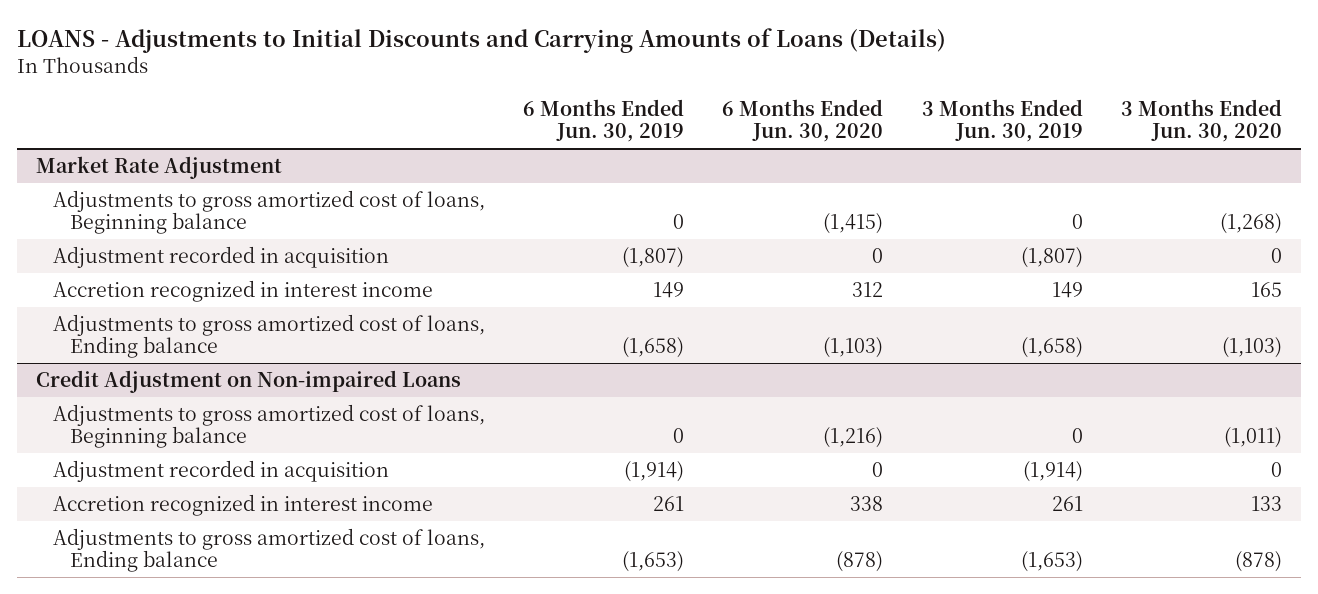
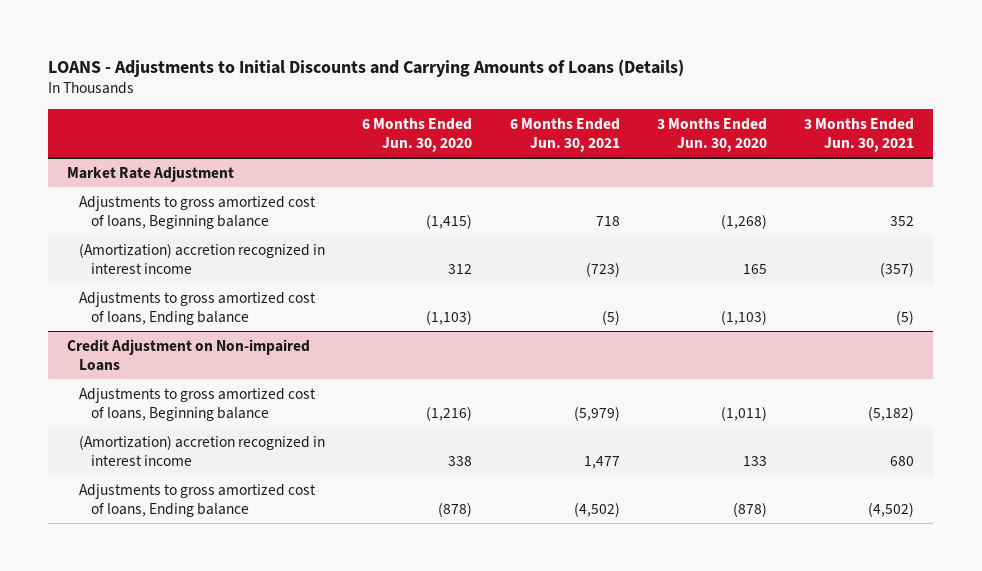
- | 6 Months Ended Jun. 30, 2019 | 6 Months Ended Jun. 30, 2020 | 3 Months Ended Jun. 30, 2019 | 3 Months Ended Jun. 30, 2020
+ | 6 Months Ended Jun. 30, 2020 | 6 Months Ended Jun. 30, 2021 | 3 Months Ended Jun. 30, 2020 | 3 Months Ended Jun. 30, 2021
@ Market Rate Adjustment
- Adjustment recorded in acquisition | (1,807) | 0 | (1,807) | 0
- Accretion recognized in interest income | 149 | 312 | 149 | 165
+ (Amortization) accretion recognized in interest income | 312 | (723) | 165 | (357)
@ Credit Adjustment on Non-impaired Loans
- Adjustment recorded in acquisition | (1,914) | 0 | (1,914) | 0
- Accretion recognized in interest income | 261 | 338 | 261 | 133
+ (Amortization) accretion recognized in interest income | 338 | 1,477 | 133 | 680

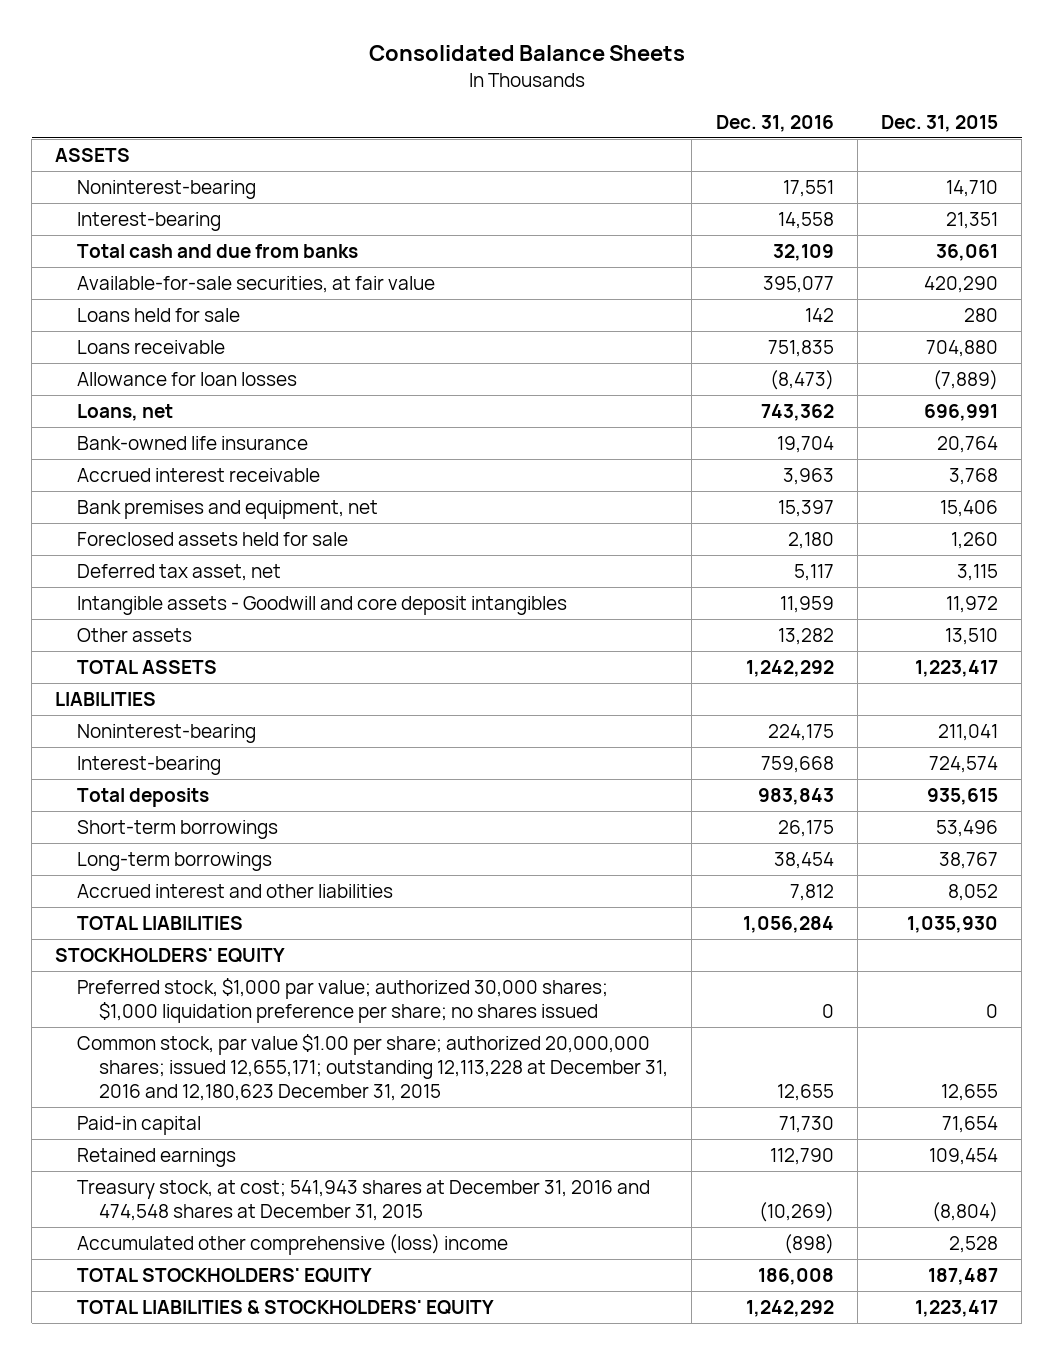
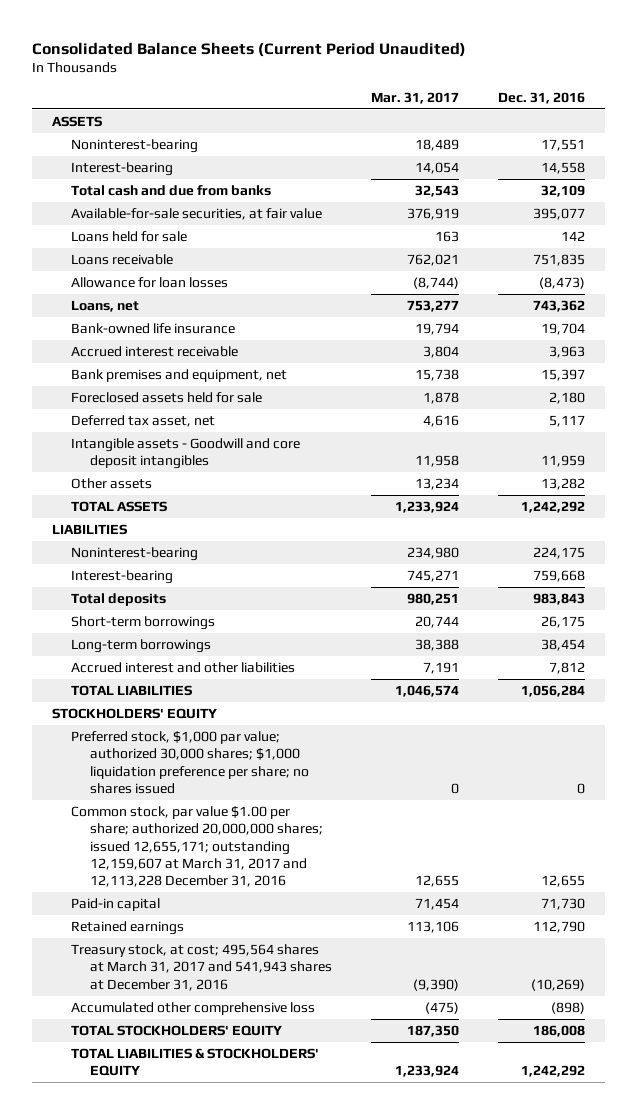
- Consolidated Balance Sheets
+ Consolidated Balance Sheets (Current Period Unaudited)
- | Dec. 31, 2016 | Dec. 31, 2015
+ | Mar. 31, 2017 | Dec. 31, 2016
- Common stock, par value $1.00 per share; authorized 20,000,000 shares; issued 12,655,171; outstanding 12,113,228 at December 31, 2016 and 12,180,623 December 31, 2015 | 12,655 | 12,655
+ Common stock, par value $1.00 per share; authorized 20,000,000 shares; issued 12,655,171; outstanding 12,159,607 at March 31, 2017 and 12,113,228 December 31, 2016 | 12,655 | 12,655
- Treasury stock, at cost; 541,943 shares at December 31, 2016 and 474,548 shares at December 31, 2015 | (10,269) | (8,804)
- Accumulated other comprehensive (loss) income | (898) | 2,528
+ Treasury stock, at cost; 495,564 shares at March 31, 2017 and 541,943 shares at December 31, 2016 | (9,390) | (10,269)
+ Accumulated other comprehensive loss | (475) | (898)

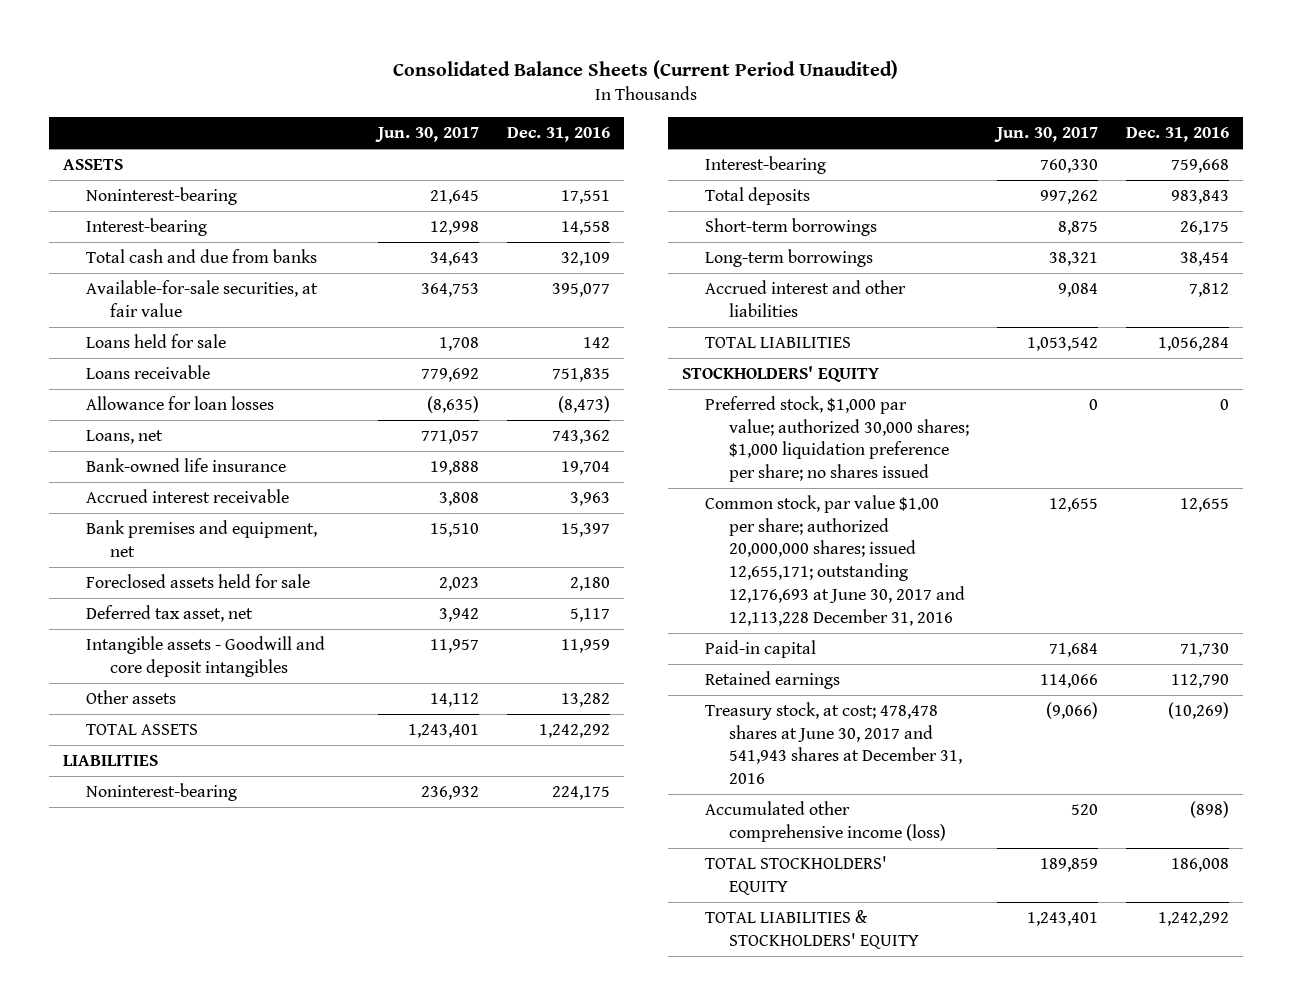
- | Mar. 31, 2017 | Dec. 31, 2016
+ | Jun. 30, 2017 | Dec. 31, 2016
- Common stock, par value $1.00 per share; authorized 20,000,000 shares; issued 12,655,171; outstanding 12,159,607 at March 31, 2017 and 12,113,228 December 31, 2016 | 12,655 | 12,655
+ Common stock, par value $1.00 per share; authorized 20,000,000 shares; issued 12,655,171; outstanding 12,176,693 at June 30, 2017 and 12,113,228 December 31, 2016 | 12,655 | 12,655
- Treasury stock, at cost; 495,564 shares at March 31, 2017 and 541,943 shares at December 31, 2016 | (9,390) | (10,269)
- Accumulated other comprehensive loss | (475) | (898)
+ Treasury stock, at cost; 478,478 shares at June 30, 2017 and 541,943 shares at December 31, 2016 | (9,066) | (10,269)
+ Accumulated other comprehensive income (loss) | 520 | (898)

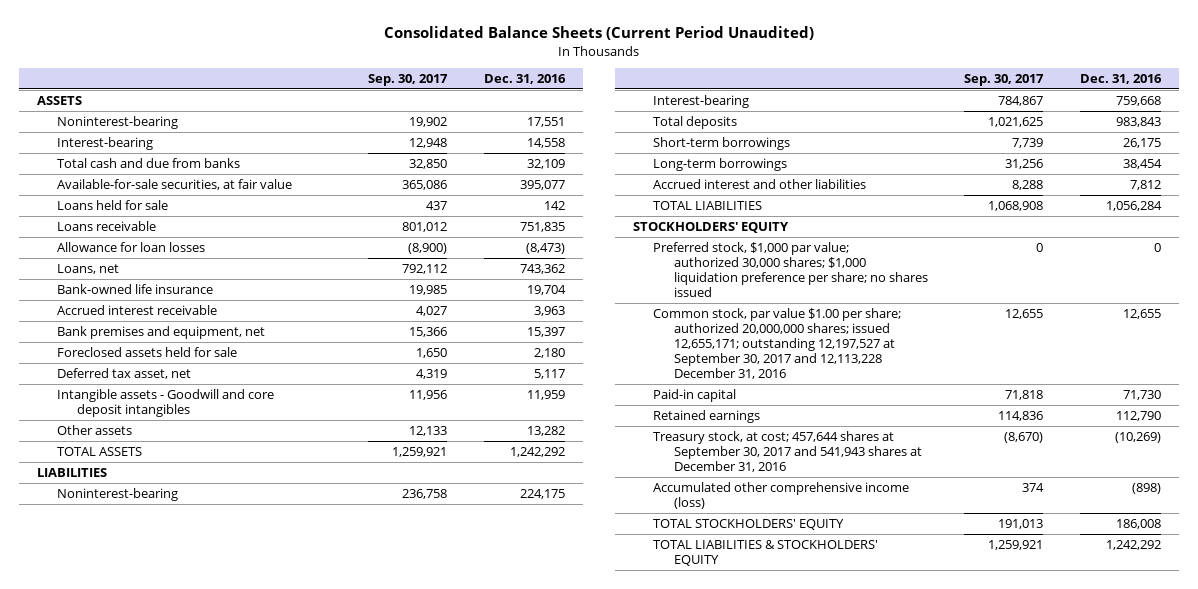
- | Jun. 30, 2017 | Dec. 31, 2016
+ | Sep. 30, 2017 | Dec. 31, 2016
- Common stock, par value $1.00 per share; authorized 20,000,000 shares; issued 12,655,171; outstanding 12,176,693 at June 30, 2017 and 12,113,228 December 31, 2016 | 12,655 | 12,655
+ Common stock, par value $1.00 per share; authorized 20,000,000 shares; issued 12,655,171; outstanding 12,197,527 at September 30, 2017 and 12,113,228 December 31, 2016 | 12,655 | 12,655
- Treasury stock, at cost; 478,478 shares at June 30, 2017 and 541,943 shares at December 31, 2016 | (9,066) | (10,269)
+ Treasury stock, at cost; 457,644 shares at September 30, 2017 and 541,943 shares at December 31, 2016 | (8,670) | (10,269)

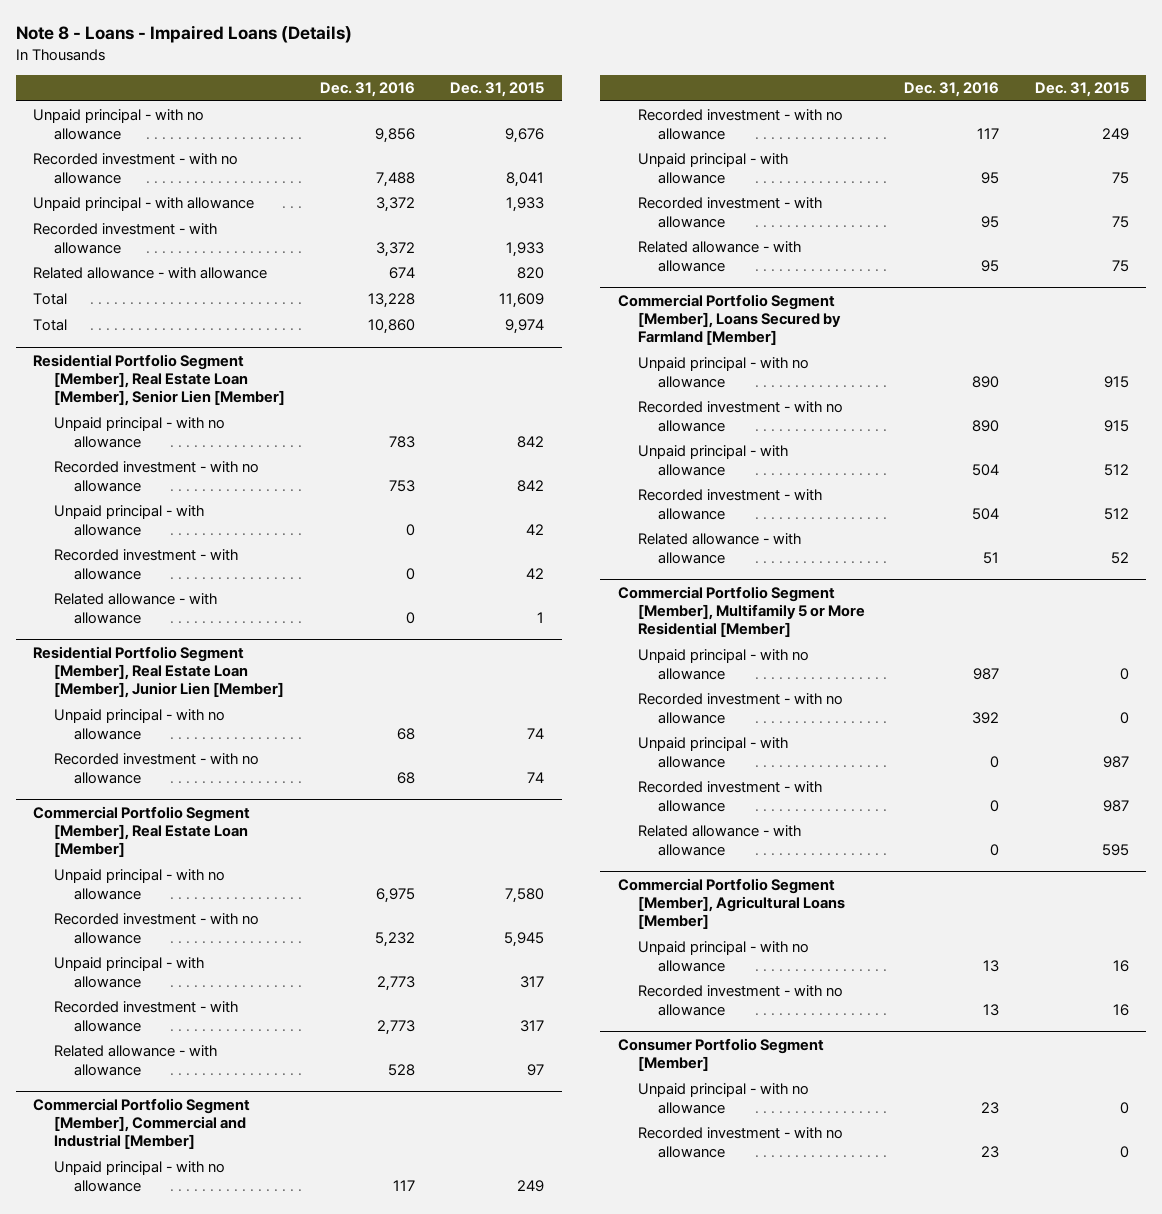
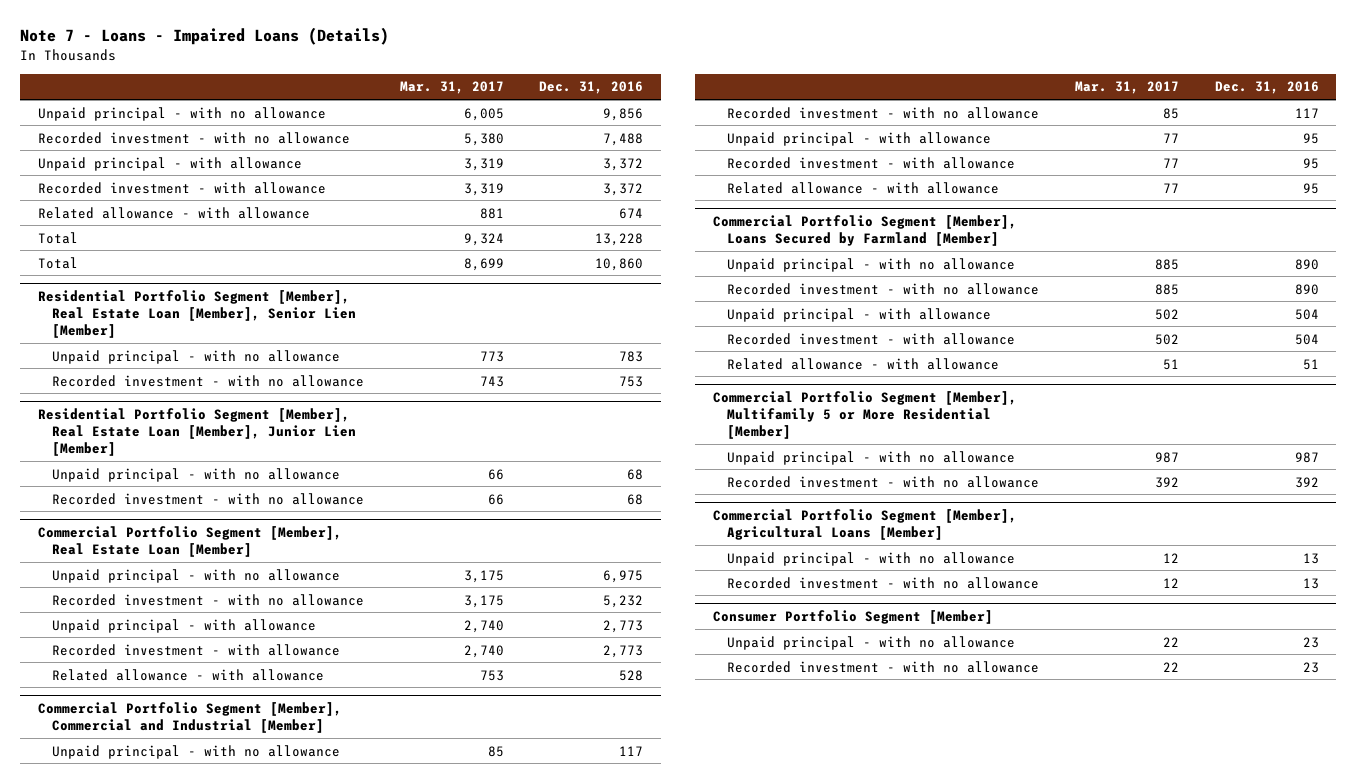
- Note 8 - Loans - Impaired Loans (Details)
+ Note 7 - Loans - Impaired Loans (Details)
- | Dec. 31, 2016 | Dec. 31, 2015
+ | Mar. 31, 2017 | Dec. 31, 2016
@ Residential Portfolio Segment [Member], Real Estate Loan [Member], Senior Lien [Member]
- Unpaid principal - with allowance | 0 | 42
- Recorded investment - with allowance | 0 | 42
- Related allowance - with allowance | 0 | 1
@ Commercial Portfolio Segment [Member], Multifamily 5 or More Residential [Member]
- Unpaid principal - with allowance | 0 | 987
- Recorded investment - with allowance | 0 | 987
- Related allowance - with allowance | 0 | 595

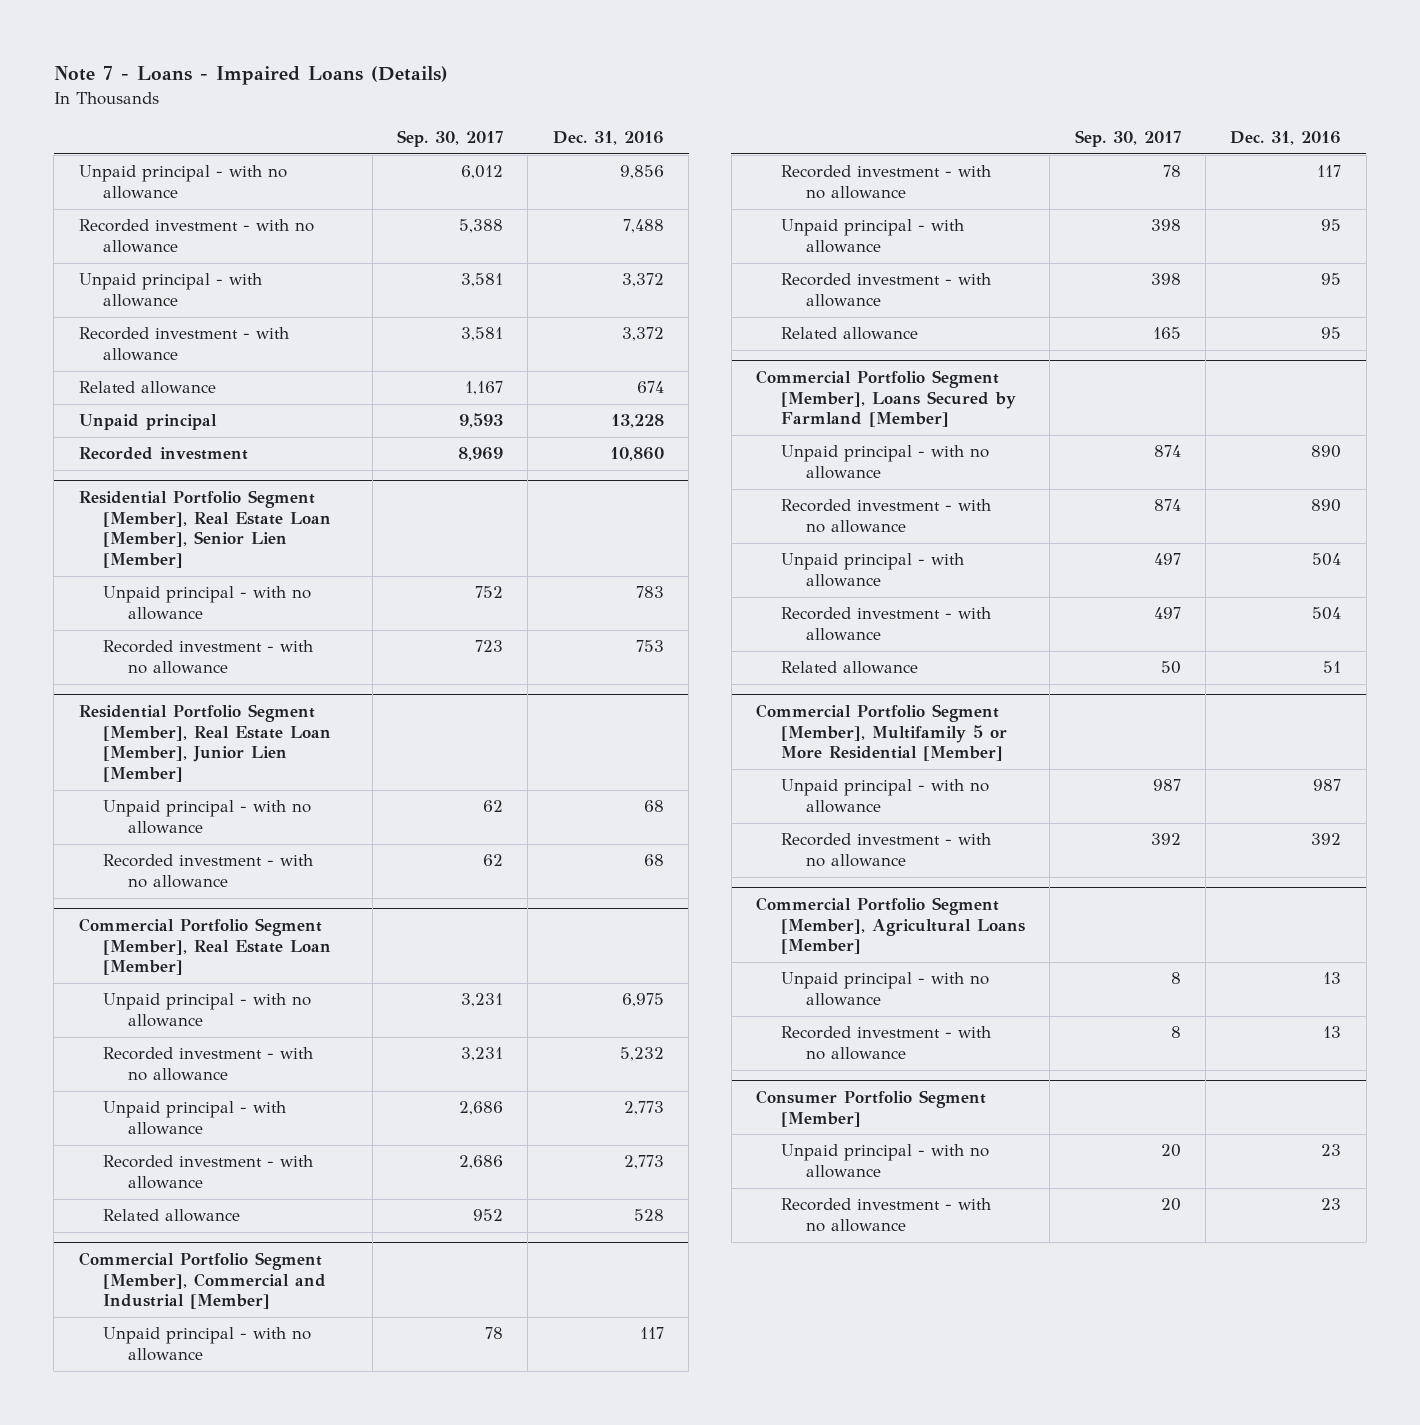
- | Mar. 31, 2017 | Dec. 31, 2016
+ | Sep. 30, 2017 | Dec. 31, 2016
- Related allowance - with allowance | 881 | 674
- Total | 9,324 | 13,228
- Total | 8,699 | 10,860
+ Related allowance | 1,167 | 674
+ Unpaid principal | 9,593 | 13,228
+ Recorded investment | 8,969 | 10,860
@ Commercial Portfolio Segment [Member], Real Estate Loan [Member]
- Related allowance - with allowance | 753 | 528
+ Related allowance | 952 | 528
@ Commercial Portfolio Segment [Member], Commercial and Industrial [Member]
- Related allowance - with allowance | 77 | 95
+ Related allowance | 165 | 95
@ Commercial Portfolio Segment [Member], Loans Secured by Farmland [Member]
- Related allowance - with allowance | 51 | 51
+ Related allowance | 50 | 51

